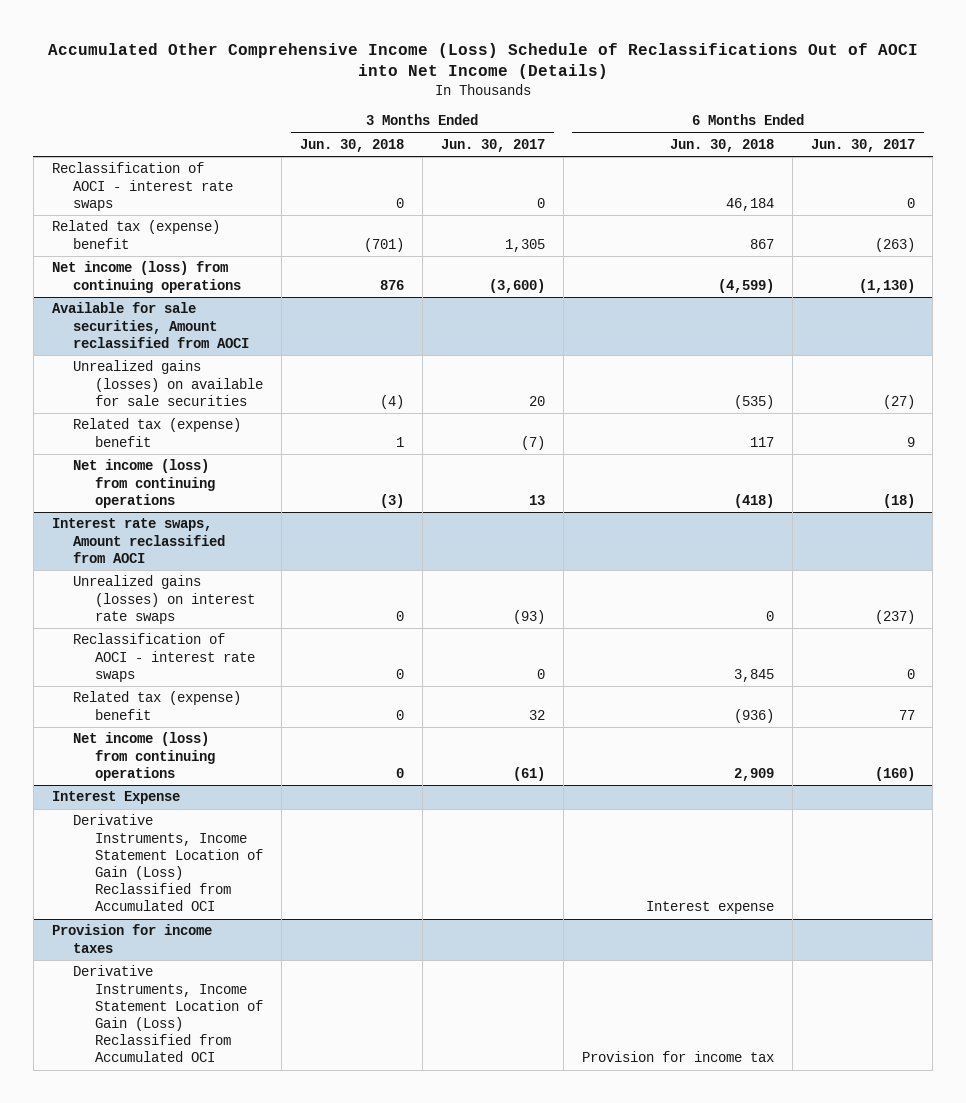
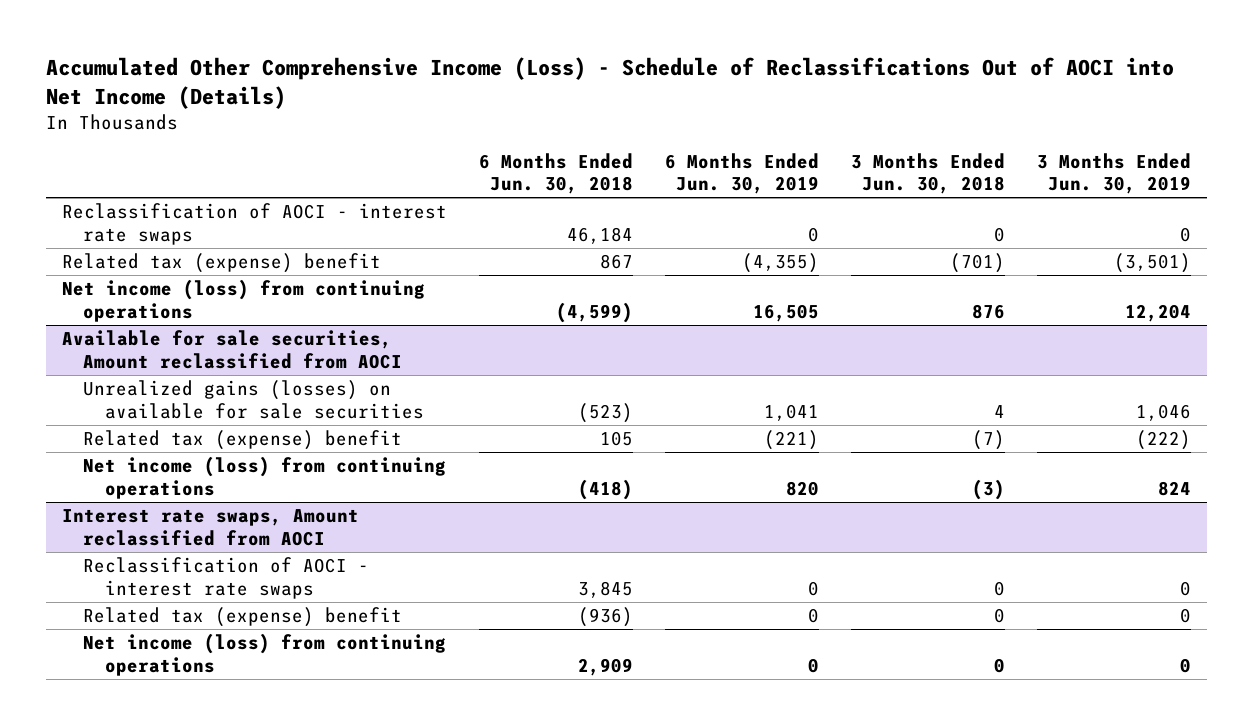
- Accumulated Other Comprehensive Income (Loss) Schedule of Reclassifications Out of AOCI into Net Income (Details)
+ Accumulated Other Comprehensive Income (Loss) - Schedule of Reclassifications Out of AOCI into Net Income (Details)
- | 3 Months Ended Jun. 30, 2018 | 3 Months Ended Jun. 30, 2017 | 6 Months Ended Jun. 30, 2018 | 6 Months Ended Jun. 30, 2017
+ | 6 Months Ended Jun. 30, 2018 | 6 Months Ended Jun. 30, 2019 | 3 Months Ended Jun. 30, 2018 | 3 Months Ended Jun. 30, 2019
@ Available for sale securities, Amount reclassified from AOCI
- Unrealized gains (losses) on available for sale securities | (4) | 20 | (535) | (27)
- Related tax (expense) benefit | 1 | (7) | 117 | 9
+ Unrealized gains (losses) on available for sale securities | (523) | 1,041 | 4 | 1,046
+ Related tax (expense) benefit | 105 | (221) | (7) | (222)
@ Interest rate swaps, Amount reclassified from AOCI
- Unrealized gains (losses) on interest rate swaps | 0 | (93) | 0 | (237)
- Interest Expense
- Derivative Instruments, Income Statement Location of Gain (Loss) Reclassified from Accumulated OCI | | | Interest expense |
- Provision for income taxes
- Derivative Instruments, Income Statement Location of Gain (Loss) Reclassified from Accumulated OCI | | | Provision for income tax |

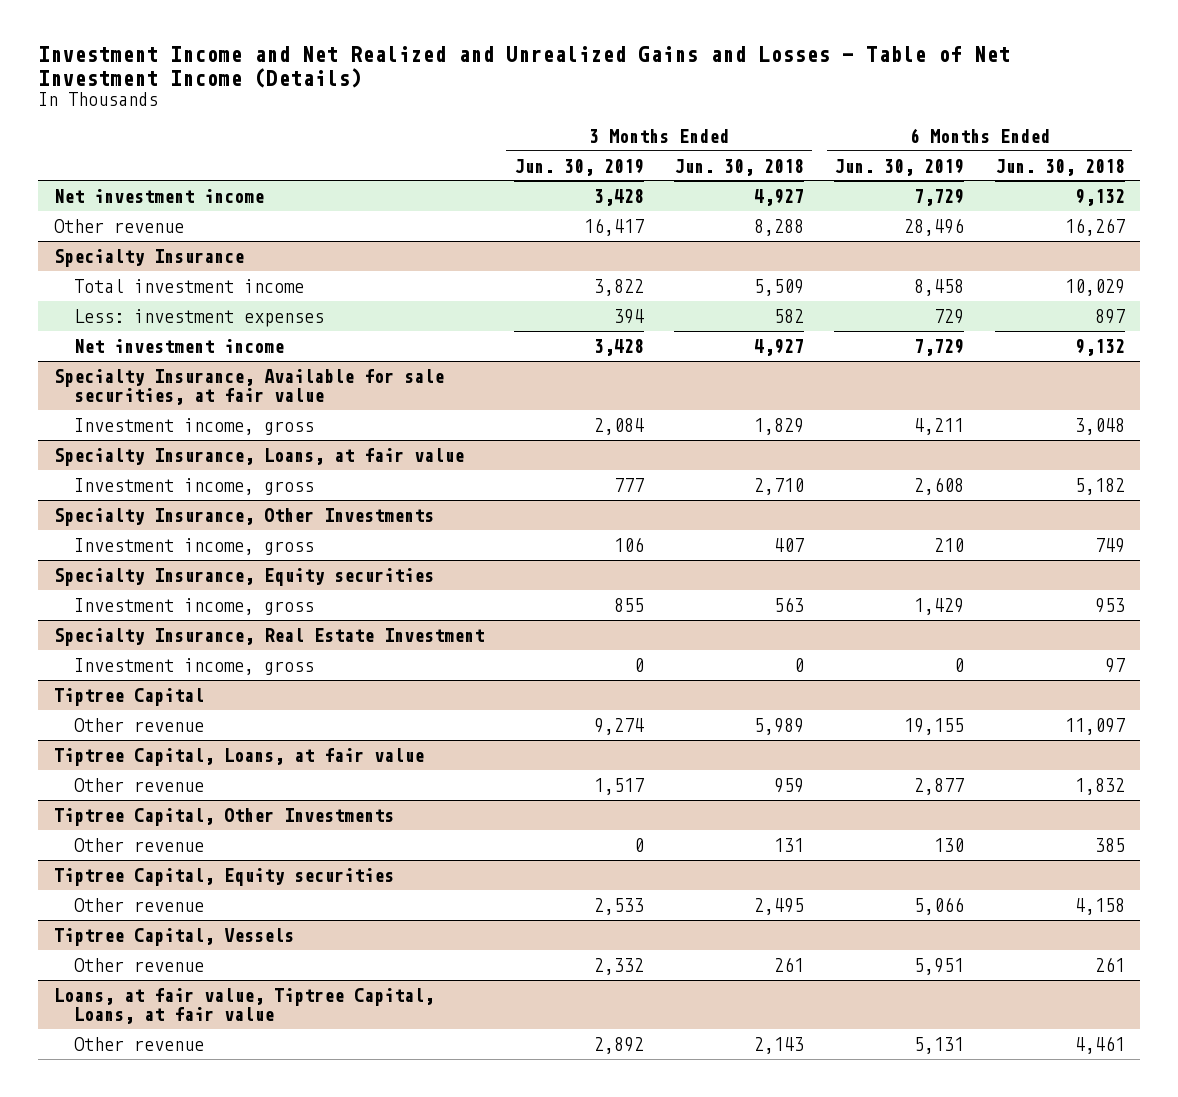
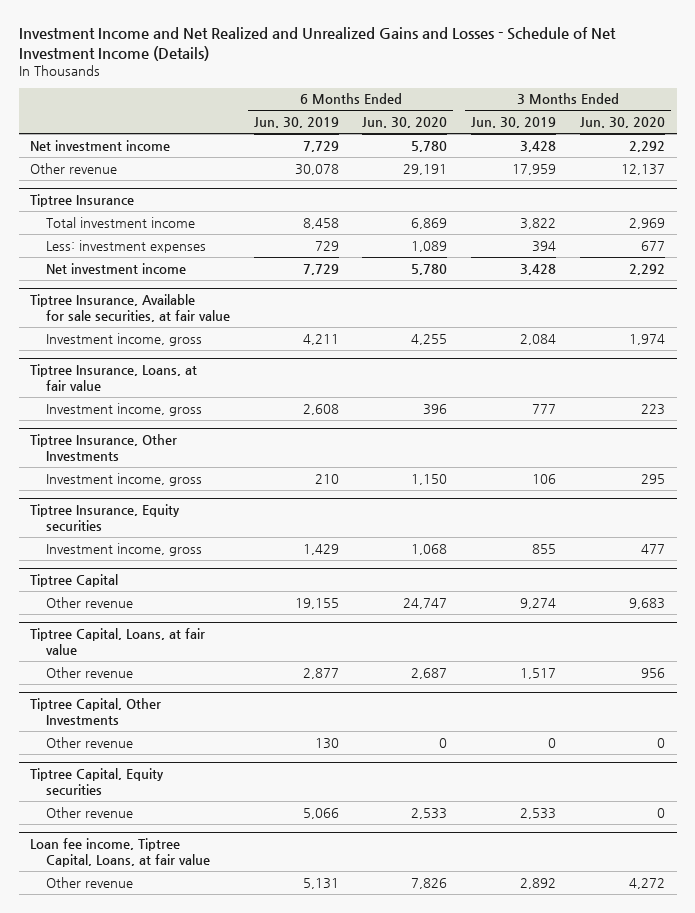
- Investment Income and Net Realized and Unrealized Gains and Losses - Table of Net Investment Income (Details)
+ Investment Income and Net Realized and Unrealized Gains and Losses - Schedule of Net Investment Income (Details)
- | 3 Months Ended Jun. 30, 2019 | 3 Months Ended Jun. 30, 2018 | 6 Months Ended Jun. 30, 2019 | 6 Months Ended Jun. 30, 2018
+ | 6 Months Ended Jun. 30, 2019 | 6 Months Ended Jun. 30, 2020 | 3 Months Ended Jun. 30, 2019 | 3 Months Ended Jun. 30, 2020
- Other revenue | 16,417 | 8,288 | 28,496 | 16,267
- Specialty Insurance
+ Other revenue | 30,078 | 29,191 | 17,959 | 12,137
+ Tiptree Insurance
- Specialty Insurance, Available for sale securities, at fair value
+ Tiptree Insurance, Available for sale securities, at fair value
- Specialty Insurance, Loans, at fair value
+ Tiptree Insurance, Loans, at fair value
- Specialty Insurance, Other Investments
+ Tiptree Insurance, Other Investments
- Specialty Insurance, Equity securities
+ Tiptree Insurance, Equity securities
- Specialty Insurance, Real Estate Investment
- Investment income, gross | 0 | 0 | 0 | 97
- Tiptree Capital, Vessels
- Other revenue | 2,332 | 261 | 5,951 | 261
- Loans, at fair value, Tiptree Capital, Loans, at fair value
+ Loan fee income, Tiptree Capital, Loans, at fair value

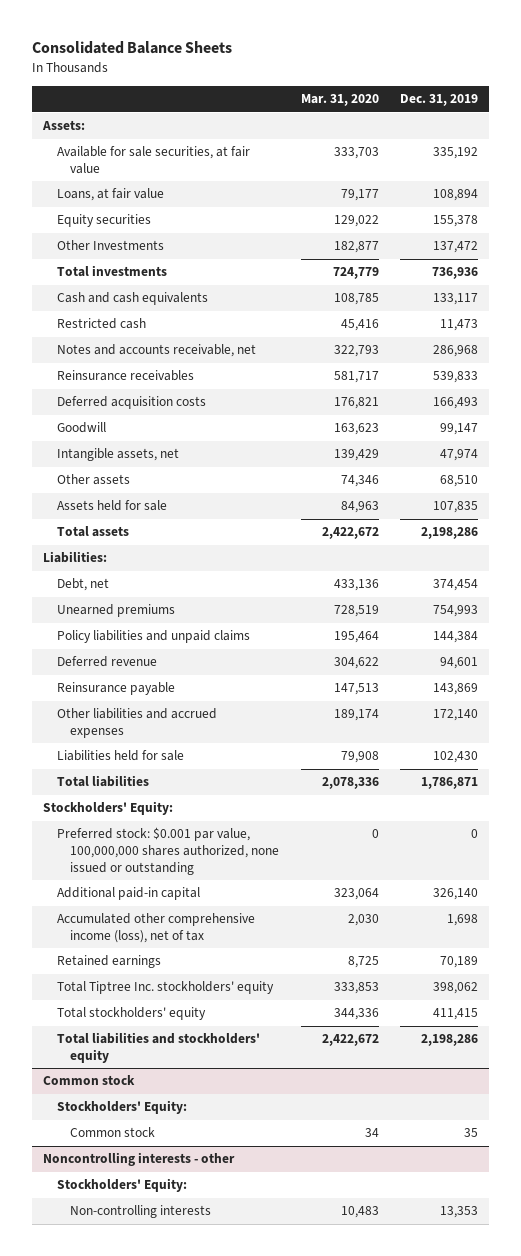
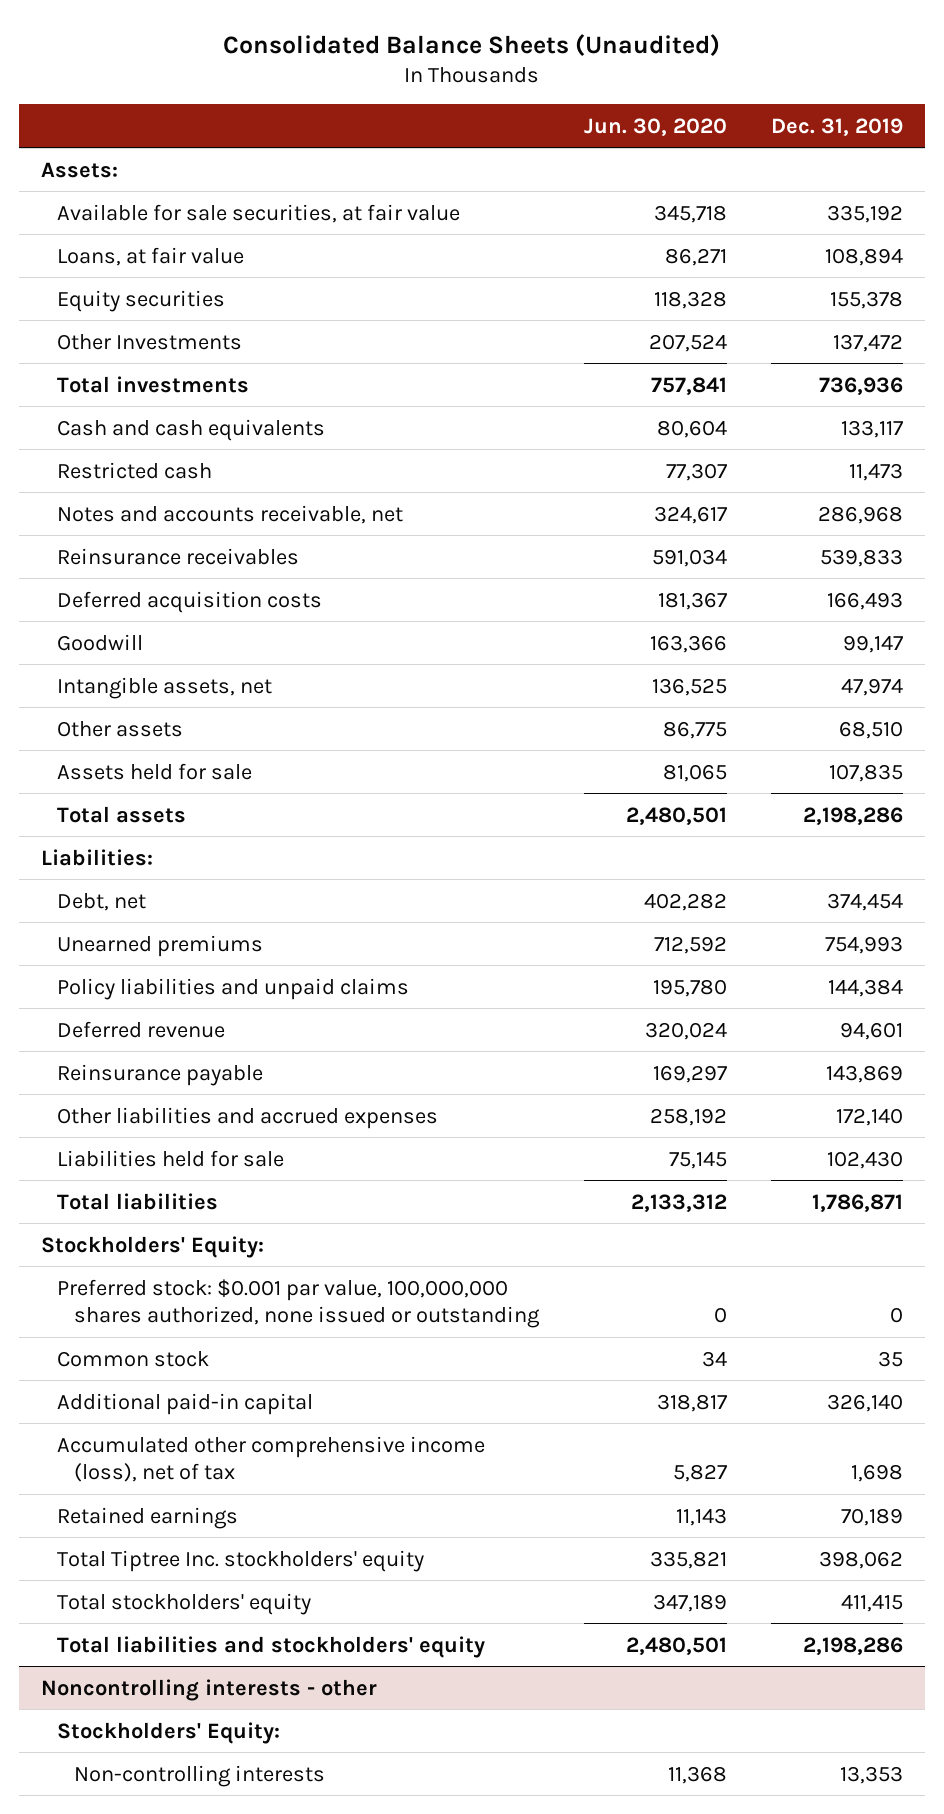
- Consolidated Balance Sheets
+ Consolidated Balance Sheets (Unaudited)
- | Mar. 31, 2020 | Dec. 31, 2019
+ | Jun. 30, 2020 | Dec. 31, 2019
+ Common stock | 34 | 35
- Common stock
- Stockholders' Equity:
- Common stock | 34 | 35

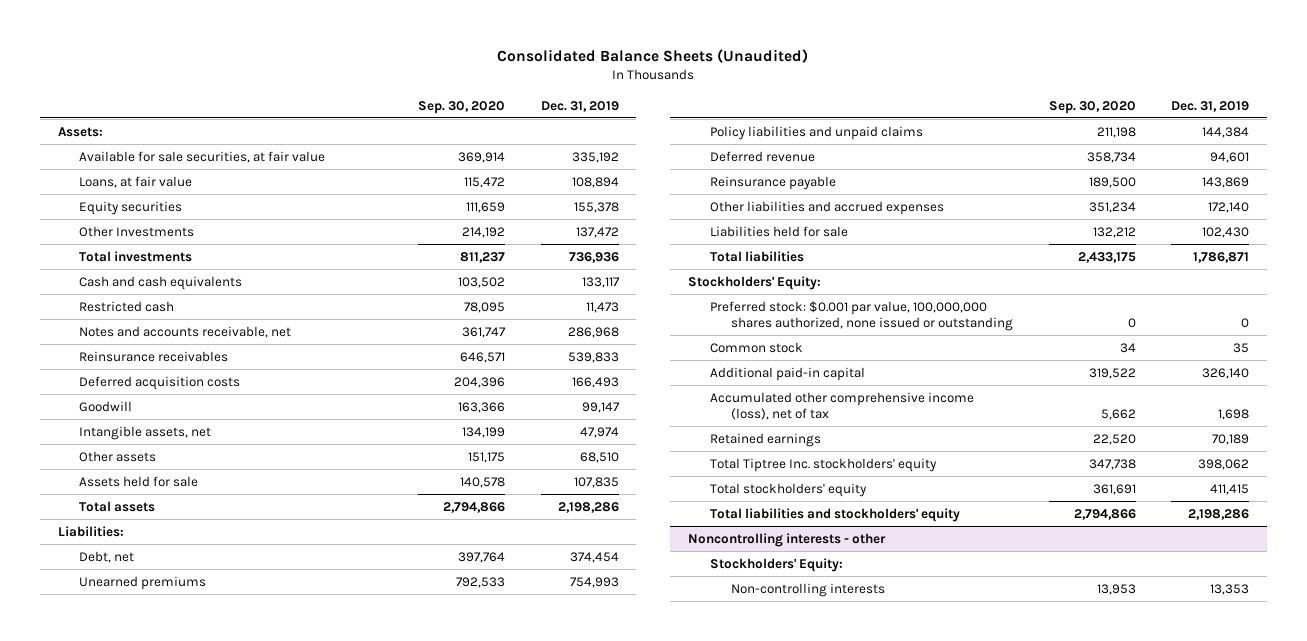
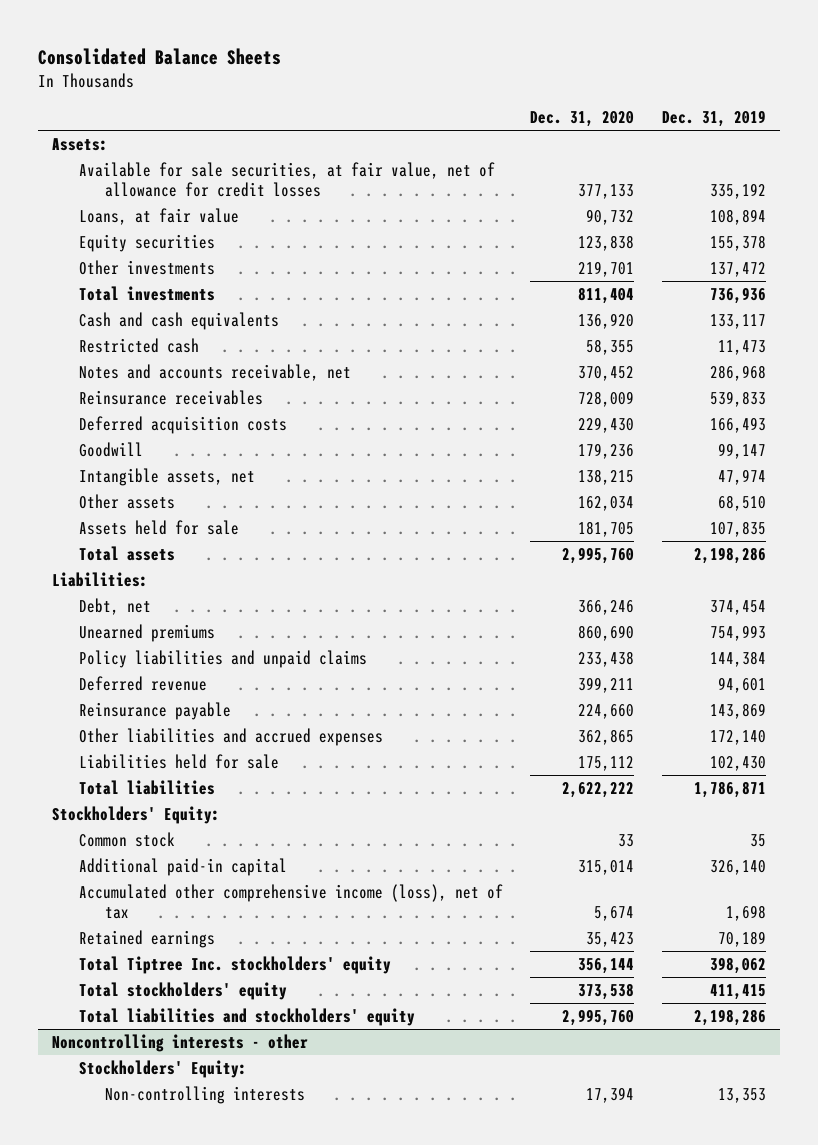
- Consolidated Balance Sheets (Unaudited)
+ Consolidated Balance Sheets
- | Sep. 30, 2020 | Dec. 31, 2019
+ | Dec. 31, 2020 | Dec. 31, 2019
- Available for sale securities, at fair value | 369,914 | 335,192
+ Available for sale securities, at fair value, net of allowance for credit losses | 377,133 | 335,192
- Other Investments | 214,192 | 137,472
+ Other investments | 219,701 | 137,472
- Preferred stock: $0.001 par value, 100,000,000 shares authorized, none issued or outstanding | 0 | 0

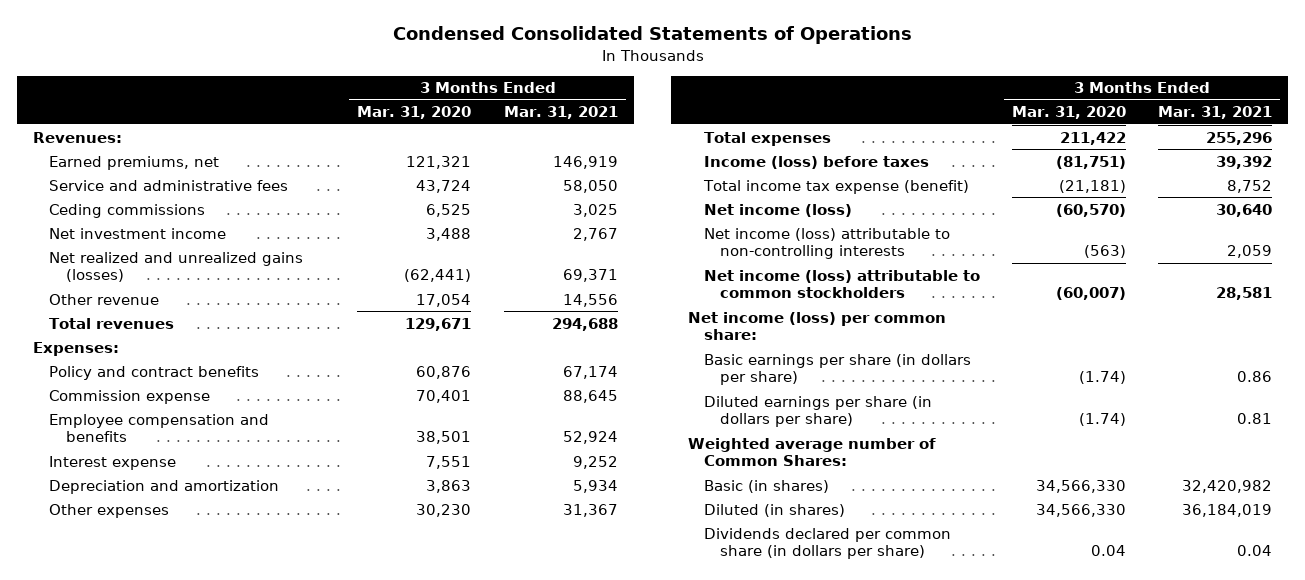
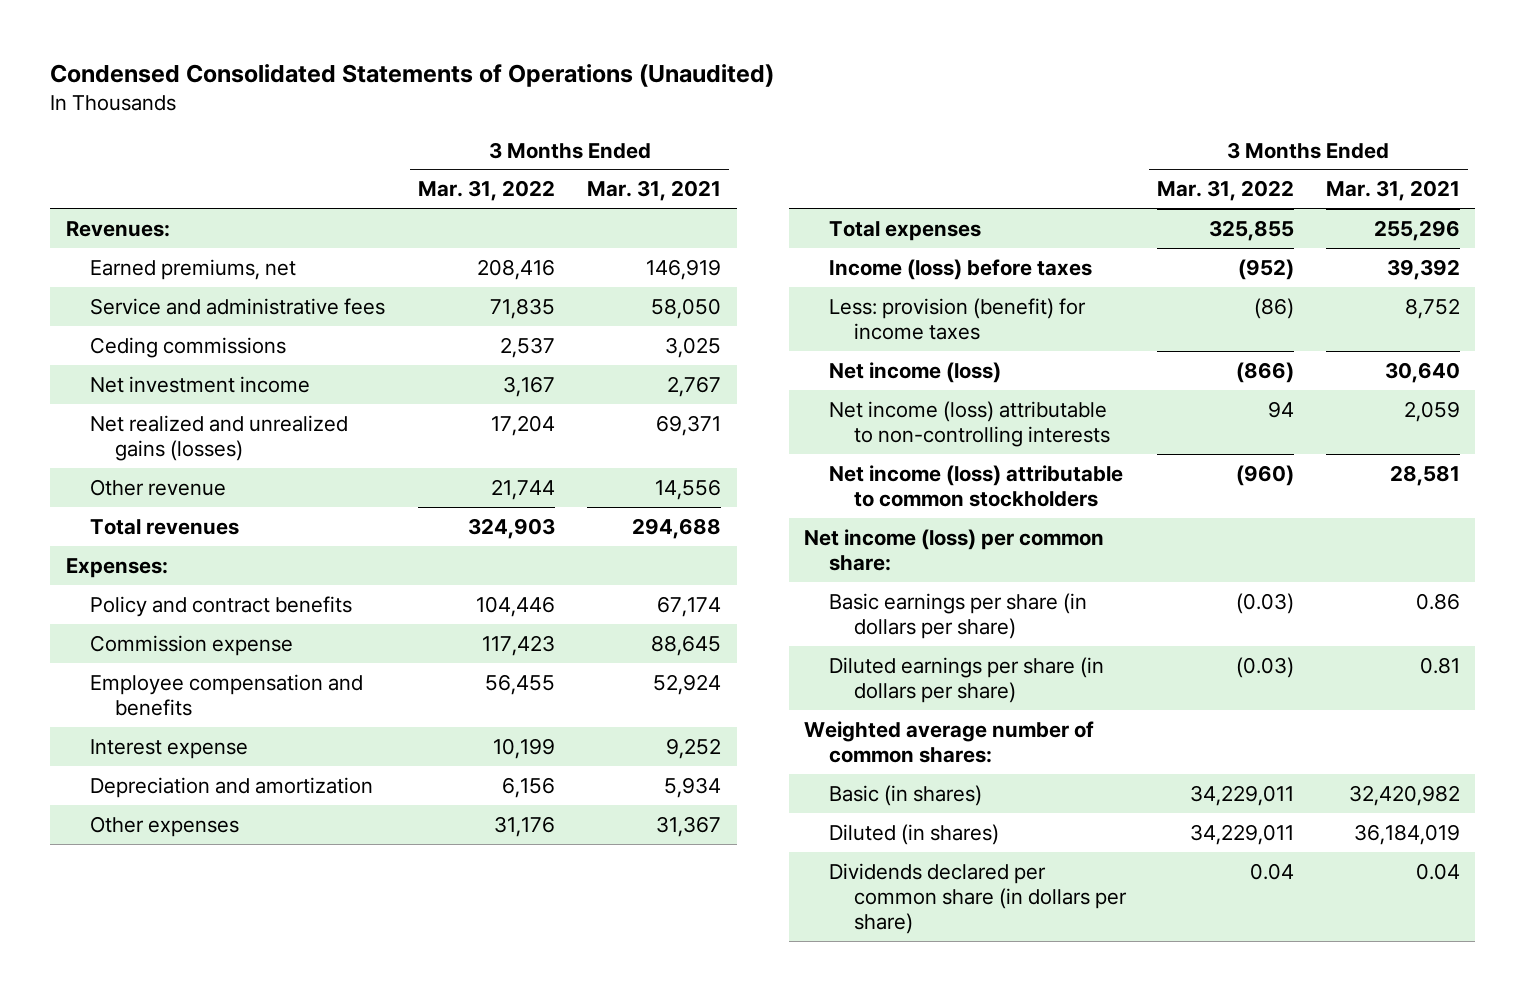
- Condensed Consolidated Statements of Operations
+ Condensed Consolidated Statements of Operations (Unaudited)
- | 3 Months Ended Mar. 31, 2020 | 3 Months Ended Mar. 31, 2021
+ | 3 Months Ended Mar. 31, 2022 | 3 Months Ended Mar. 31, 2021
- Total income tax expense (benefit) | (21,181) | 8,752
+ Less: provision (benefit) for income taxes | (86) | 8,752
- Weighted average number of Common Shares:
+ Weighted average number of common shares:

